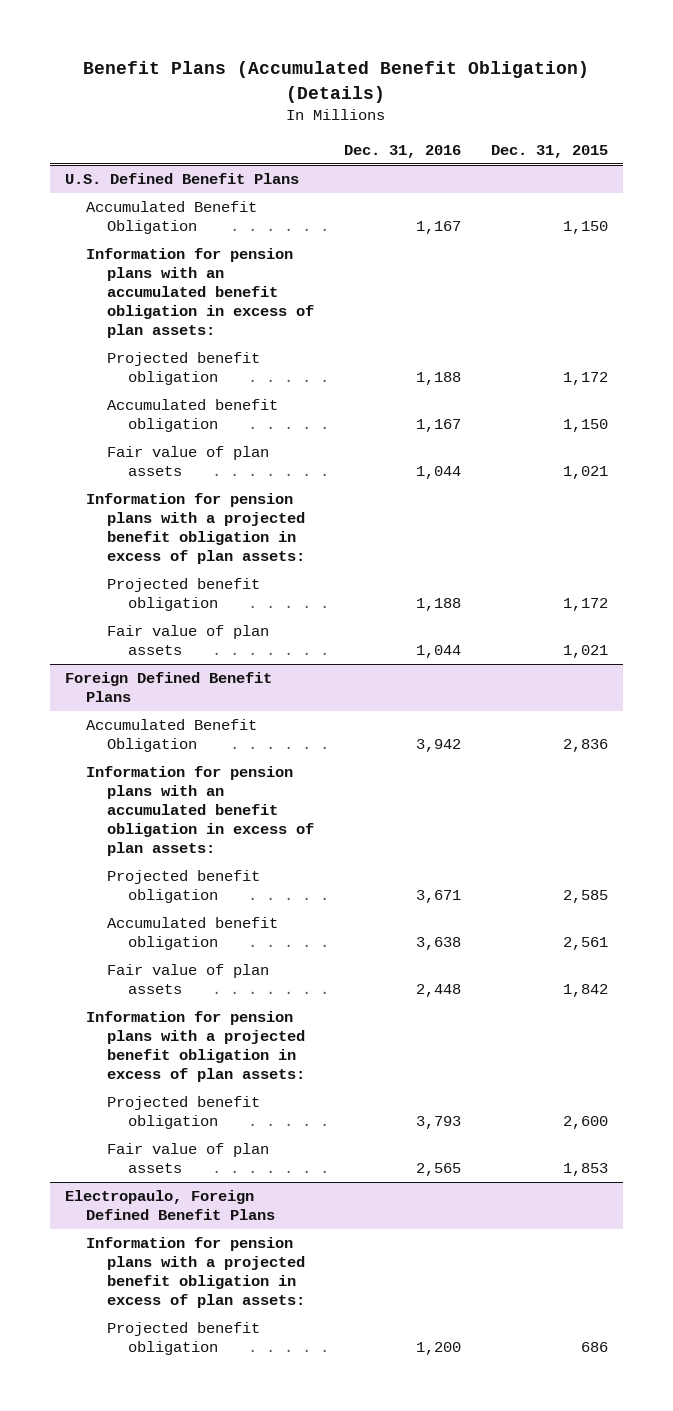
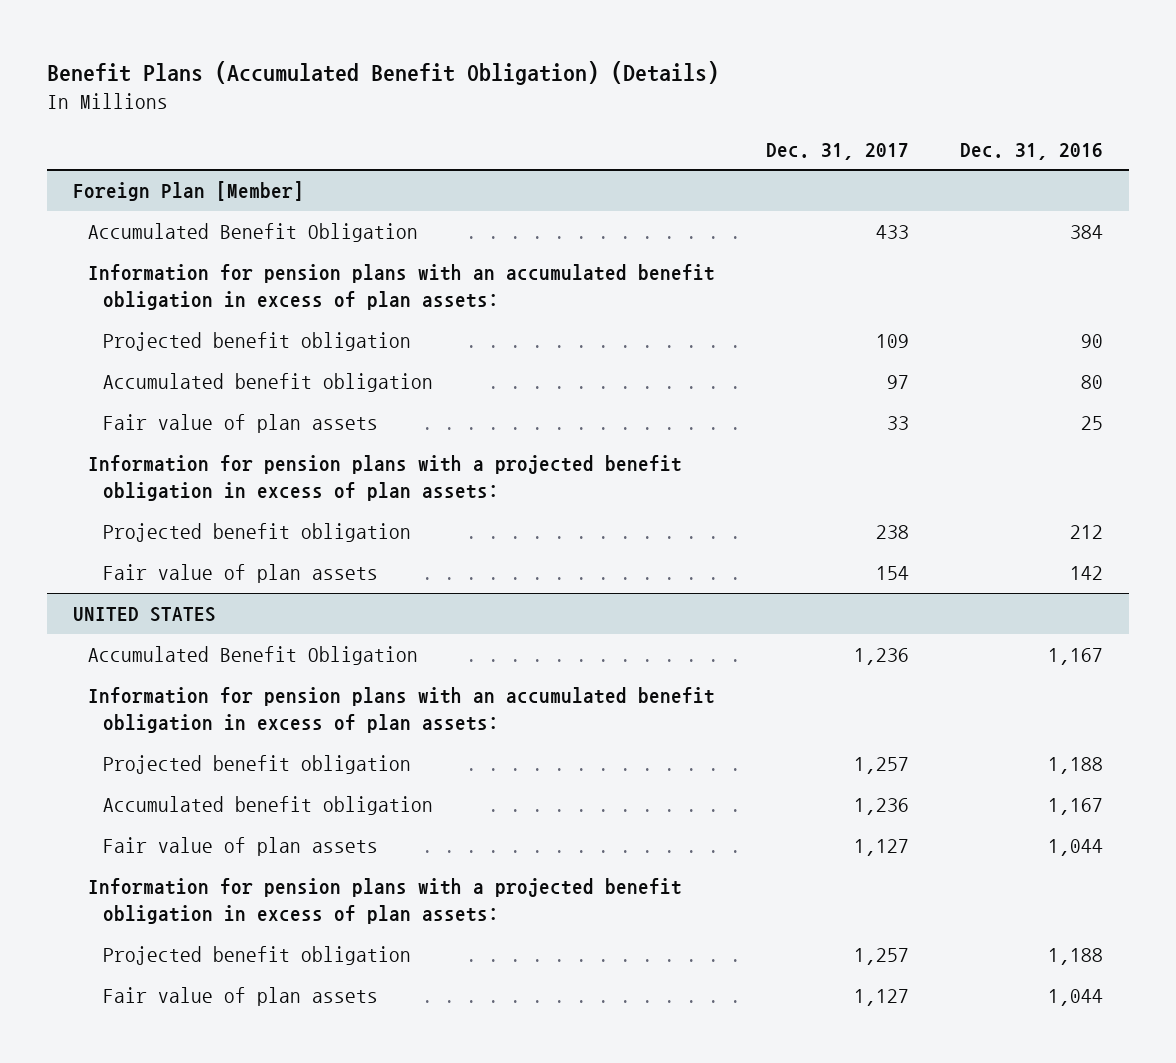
- | Dec. 31, 2016 | Dec. 31, 2015
+ | Dec. 31, 2017 | Dec. 31, 2016
- U.S. Defined Benefit Plans
+ Foreign Plan [Member]
+ Accumulated Benefit Obligation | 433 | 384
+ Information for pension plans with an accumulated benefit obligation in excess of plan assets:
+ Projected benefit obligation | 109 | 90
+ Accumulated benefit obligation | 97 | 80
+ Fair value of plan assets | 33 | 25
+ Information for pension plans with a projected benefit obligation in excess of plan assets:
+ Projected benefit obligation | 238 | 212
+ Fair value of plan assets | 154 | 142
+ UNITED STATES
- Foreign Defined Benefit Plans
- Accumulated Benefit Obligation | 3,942 | 2,836
- Information for pension plans with an accumulated benefit obligation in excess of plan assets:
- Projected benefit obligation | 3,671 | 2,585
- Accumulated benefit obligation | 3,638 | 2,561
- Fair value of plan assets | 2,448 | 1,842
- Information for pension plans with a projected benefit obligation in excess of plan assets:
- Projected benefit obligation | 3,793 | 2,600
- Fair value of plan assets | 2,565 | 1,853
- Electropaulo, Foreign Defined Benefit Plans
- Information for pension plans with a projected benefit obligation in excess of plan assets:
- Projected benefit obligation | 1,200 | 686

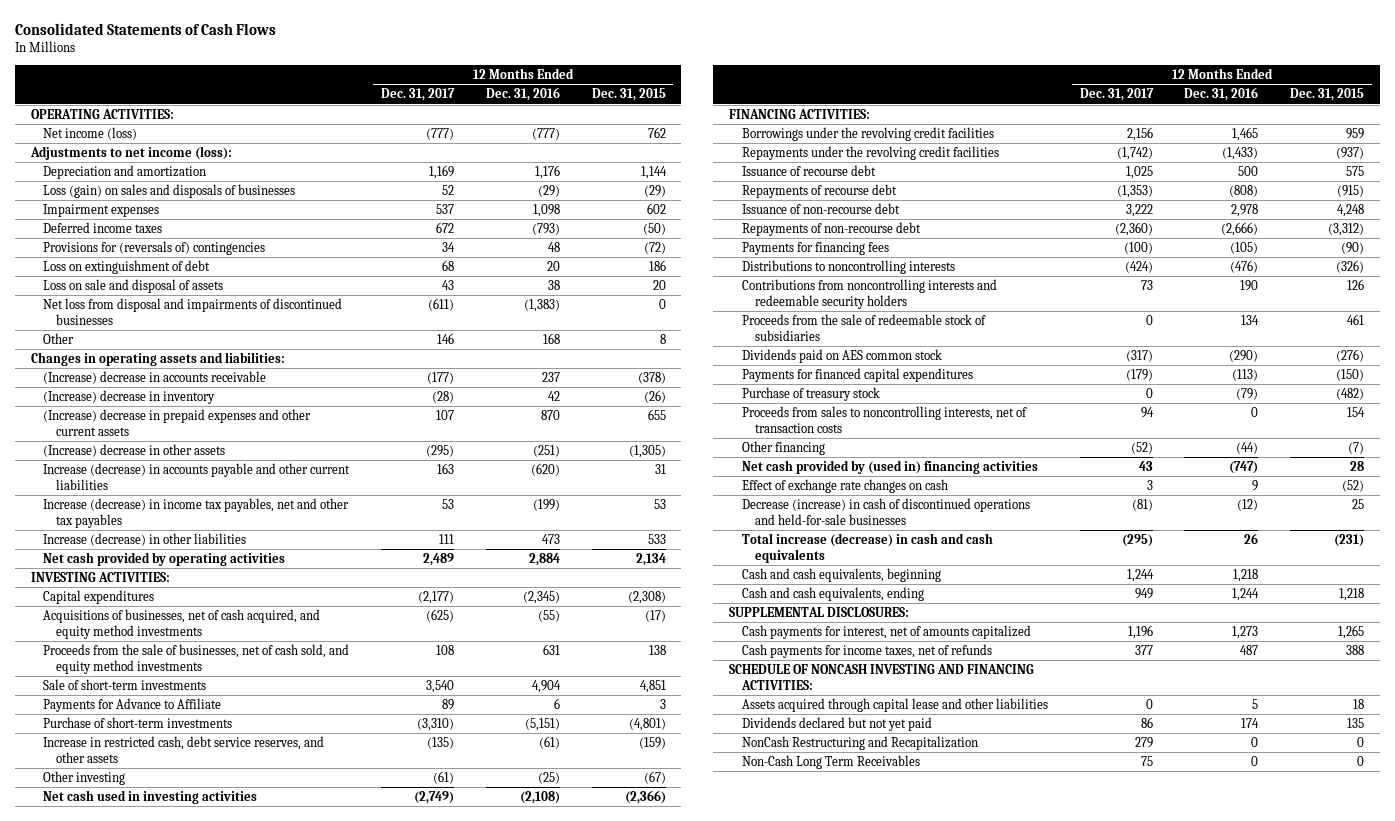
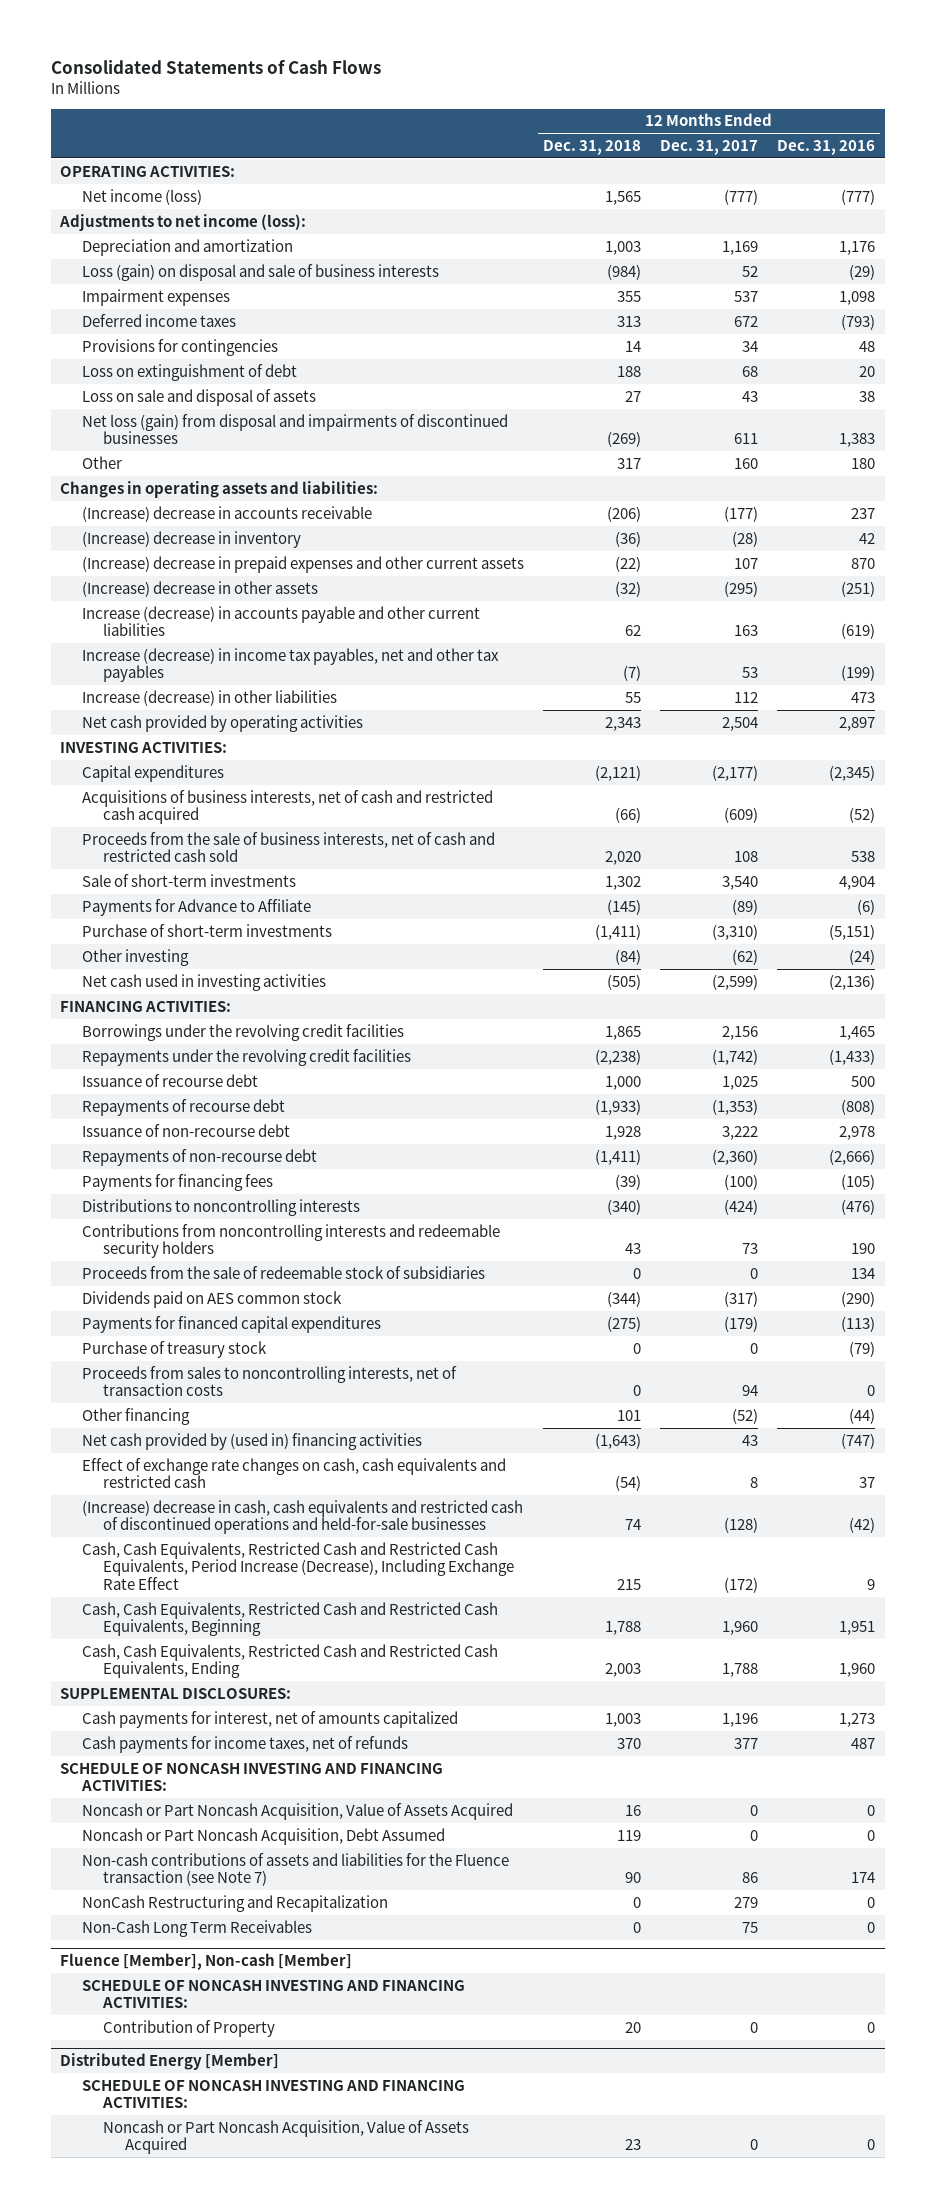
- | 12 Months Ended Dec. 31, 2017 | 12 Months Ended Dec. 31, 2016 | 12 Months Ended Dec. 31, 2015
+ | 12 Months Ended Dec. 31, 2018 | 12 Months Ended Dec. 31, 2017 | 12 Months Ended Dec. 31, 2016
- Loss (gain) on sales and disposals of businesses | 52 | (29) | (29)
+ Loss (gain) on disposal and sale of business interests | (984) | 52 | (29)
- Provisions for (reversals of) contingencies | 34 | 48 | (72)
+ Provisions for contingencies | 14 | 34 | 48
- Net loss from disposal and impairments of discontinued businesses | (611) | (1,383) | 0
- Other | 146 | 168 | 8
+ Net loss (gain) from disposal and impairments of discontinued businesses | (269) | 611 | 1,383
+ Other | 317 | 160 | 180
- Increase (decrease) in accounts payable and other current liabilities | 163 | (620) | 31
+ Increase (decrease) in accounts payable and other current liabilities | 62 | 163 | (619)
- Increase (decrease) in other liabilities | 111 | 473 | 533
- Net cash provided by operating activities | 2,489 | 2,884 | 2,134
+ Increase (decrease) in other liabilities | 55 | 112 | 473
+ Net cash provided by operating activities | 2,343 | 2,504 | 2,897
- Acquisitions of businesses, net of cash acquired, and equity method investments | (625) | (55) | (17)
- Proceeds from the sale of businesses, net of cash sold, and equity method investments | 108 | 631 | 138
+ Acquisitions of business interests, net of cash and restricted cash acquired | (66) | (609) | (52)
+ Proceeds from the sale of business interests, net of cash and restricted cash sold | 2,020 | 108 | 538
- Payments for Advance to Affiliate | 89 | 6 | 3
+ Payments for Advance to Affiliate | (145) | (89) | (6)
- Increase in restricted cash, debt service reserves, and other assets | (135) | (61) | (159)
- Other investing | (61) | (25) | (67)
- Net cash used in investing activities | (2,749) | (2,108) | (2,366)
+ Other investing | (84) | (62) | (24)
+ Net cash used in investing activities | (505) | (2,599) | (2,136)
- Effect of exchange rate changes on cash | 3 | 9 | (52)
- Decrease (increase) in cash of discontinued operations and held-for-sale businesses | (81) | (12) | 25
- Total increase (decrease) in cash and cash equivalents | (295) | 26 | (231)
- Cash and cash equivalents, beginning | 1,244 | 1,218 |
- Cash and cash equivalents, ending | 949 | 1,244 | 1,218
+ Effect of exchange rate changes on cash, cash equivalents and restricted cash | (54) | 8 | 37
+ (Increase) decrease in cash, cash equivalents and restricted cash of discontinued operations and held-for-sale businesses | 74 | (128) | (42)
+ Cash, Cash Equivalents, Restricted Cash and Restricted Cash Equivalents, Period Increase (Decrease), Including Exchange Rate Effect | 215 | (172) | 9
+ Cash, Cash Equivalents, Restricted Cash and Restricted Cash Equivalents, Beginning | 1,788 | 1,960 | 1,951
+ Cash, Cash Equivalents, Restricted Cash and Restricted Cash Equivalents, Ending | 2,003 | 1,788 | 1,960
- Assets acquired through capital lease and other liabilities | 0 | 5 | 18
- Dividends declared but not yet paid | 86 | 174 | 135
+ Noncash or Part Noncash Acquisition, Value of Assets Acquired | 16 | 0 | 0
+ Noncash or Part Noncash Acquisition, Debt Assumed | 119 | 0 | 0
+ Non-cash contributions of assets and liabilities for the Fluence transaction (see Note 7) | 90 | 86 | 174
+ Fluence [Member], Non-cash [Member]
+ SCHEDULE OF NONCASH INVESTING AND FINANCING ACTIVITIES:
+ Contribution of Property | 20 | 0 | 0
+ Distributed Energy [Member]
+ SCHEDULE OF NONCASH INVESTING AND FINANCING ACTIVITIES:
+ Noncash or Part Noncash Acquisition, Value of Assets Acquired | 23 | 0 | 0

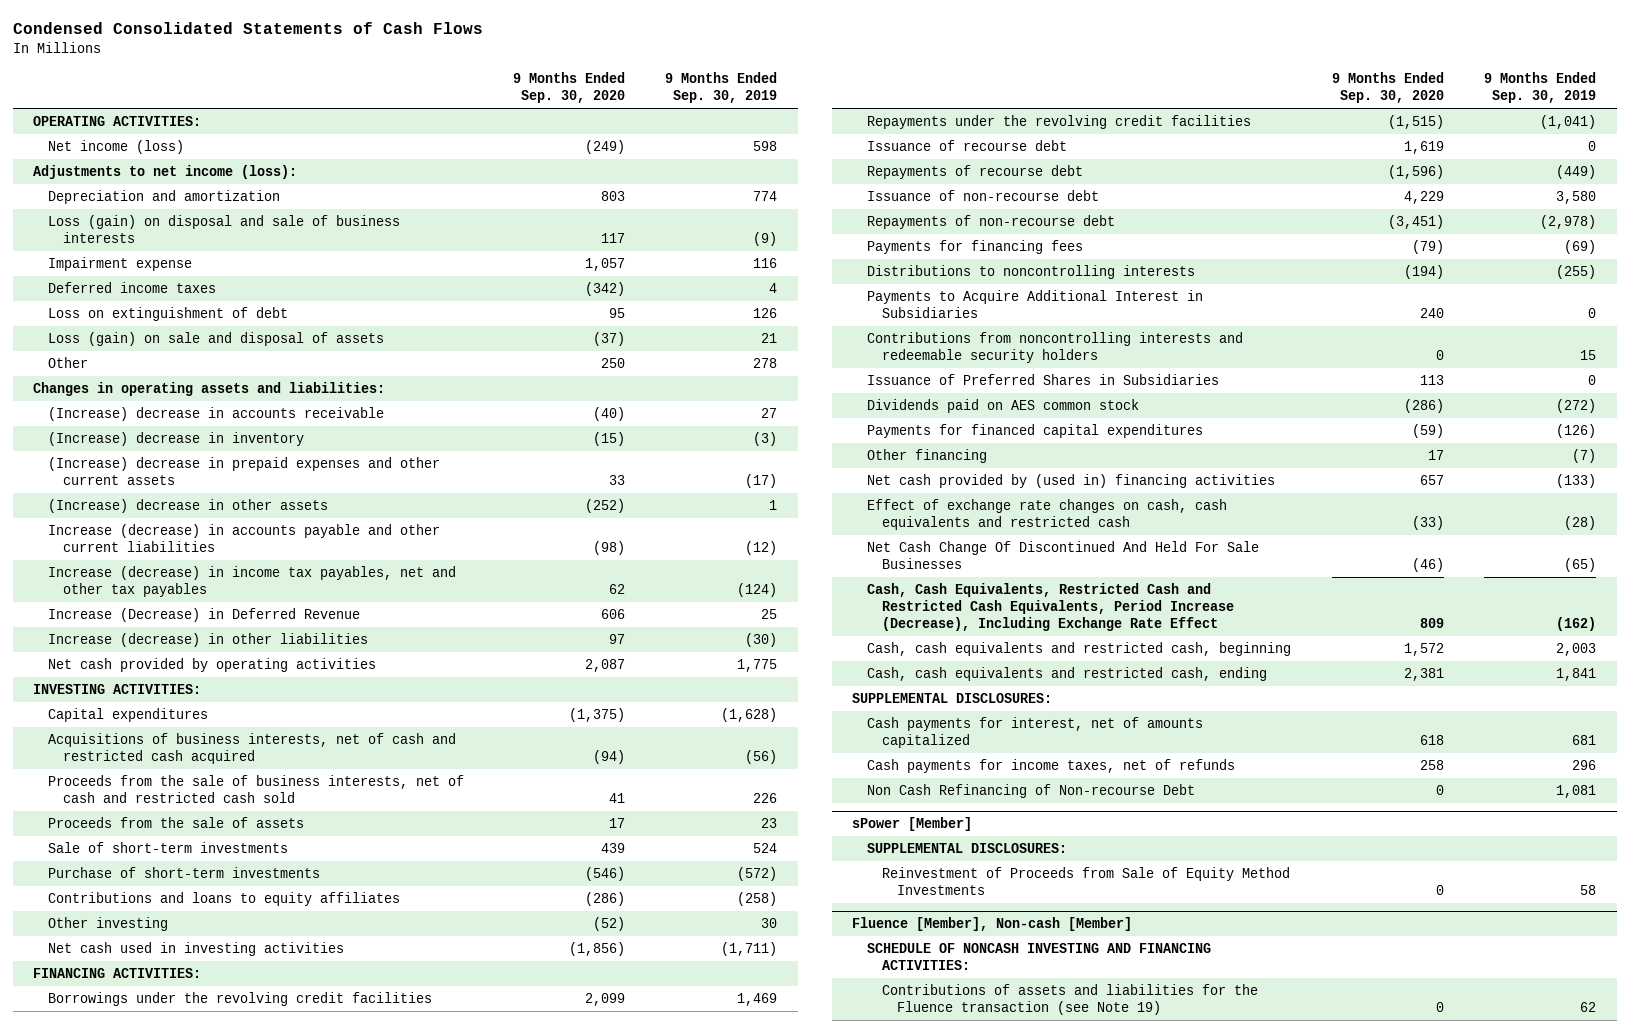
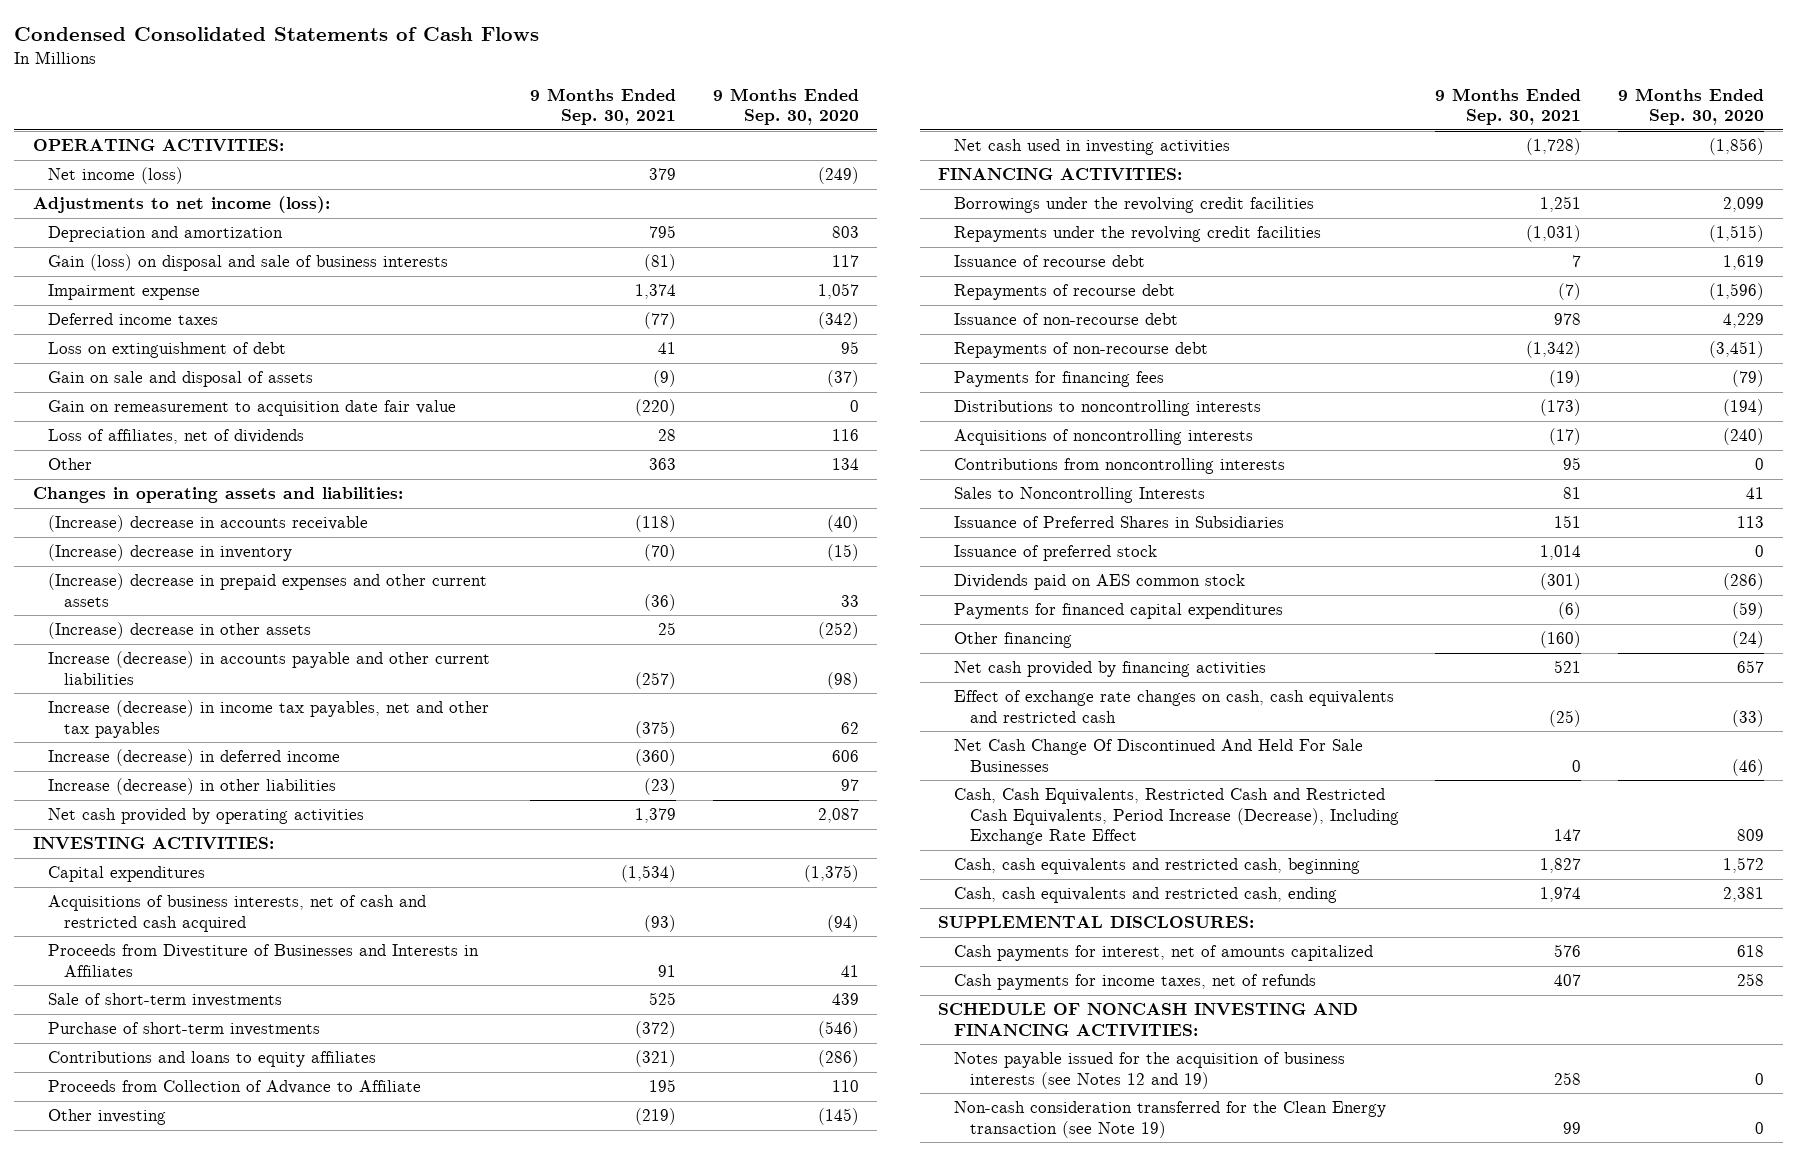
- | 9 Months Ended Sep. 30, 2020 | 9 Months Ended Sep. 30, 2019
+ | 9 Months Ended Sep. 30, 2021 | 9 Months Ended Sep. 30, 2020
- Loss (gain) on disposal and sale of business interests | 117 | (9)
+ Gain (loss) on disposal and sale of business interests | (81) | 117
- Loss (gain) on sale and disposal of assets | (37) | 21
- Other | 250 | 278
+ Gain on sale and disposal of assets | (9) | (37)
+ Gain on remeasurement to acquisition date fair value | (220) | 0
+ Loss of affiliates, net of dividends | 28 | 116
+ Other | 363 | 134
- Increase (Decrease) in Deferred Revenue | 606 | 25
+ Increase (decrease) in deferred income | (360) | 606
- Proceeds from the sale of business interests, net of cash and restricted cash sold | 41 | 226
- Proceeds from the sale of assets | 17 | 23
+ Proceeds from Divestiture of Businesses and Interests in Affiliates | 91 | 41
- Other investing | (52) | 30
+ Proceeds from Collection of Advance to Affiliate | 195 | 110
+ Other investing | (219) | (145)
- Payments to Acquire Additional Interest in Subsidiaries | 240 | 0
- Contributions from noncontrolling interests and redeemable security holders | 0 | 15
+ Acquisitions of noncontrolling interests | (17) | (240)
+ Contributions from noncontrolling interests | 95 | 0
+ Sales to Noncontrolling Interests | 81 | 41
+ Issuance of preferred stock | 1,014 | 0
- Other financing | 17 | (7)
- Net cash provided by (used in) financing activities | 657 | (133)
+ Other financing | (160) | (24)
+ Net cash provided by financing activities | 521 | 657
- Non Cash Refinancing of Non-recourse Debt | 0 | 1,081
- sPower [Member]
- SUPPLEMENTAL DISCLOSURES:
- Reinvestment of Proceeds from Sale of Equity Method Investments | 0 | 58
- Fluence [Member], Non-cash [Member]
- Contributions of assets and liabilities for the Fluence transaction (see Note 19) | 0 | 62
+ Notes payable issued for the acquisition of business interests (see Notes 12 and 19) | 258 | 0
+ Non-cash consideration transferred for the Clean Energy transaction (see Note 19) | 99 | 0

